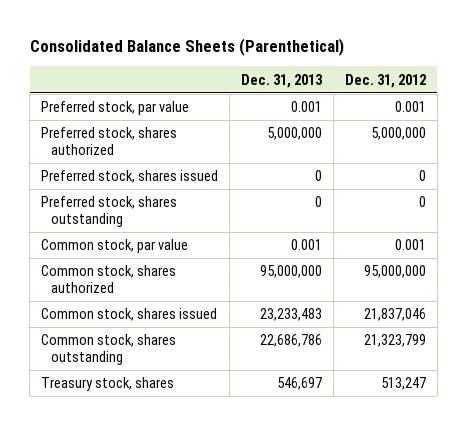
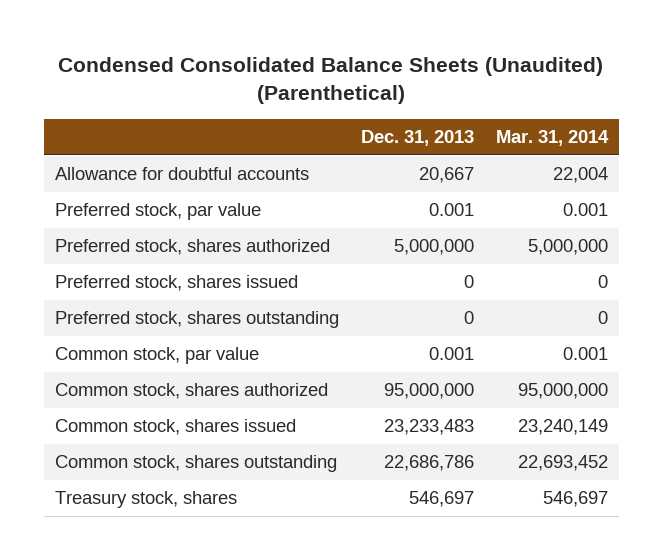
- Consolidated Balance Sheets (Parenthetical)
+ Condensed Consolidated Balance Sheets (Unaudited) (Parenthetical)
- | Dec. 31, 2013 | Dec. 31, 2012
+ | Dec. 31, 2013 | Mar. 31, 2014
+ Allowance for doubtful accounts | 20,667 | 22,004

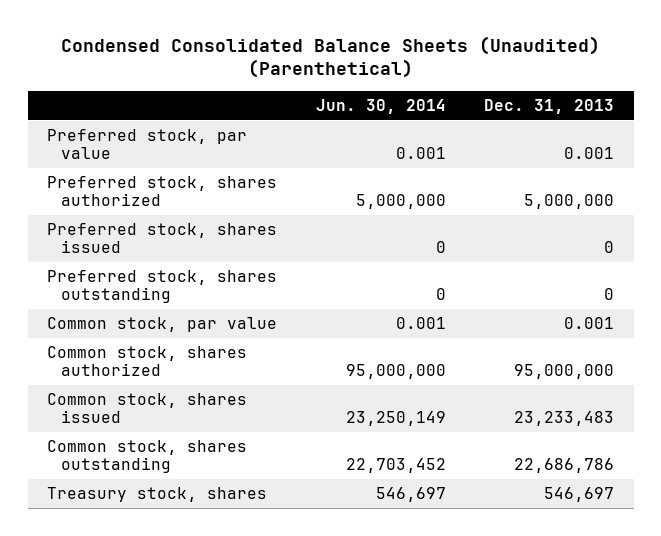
- | Dec. 31, 2013 | Mar. 31, 2014
+ | Jun. 30, 2014 | Dec. 31, 2013
- Allowance for doubtful accounts | 20,667 | 22,004

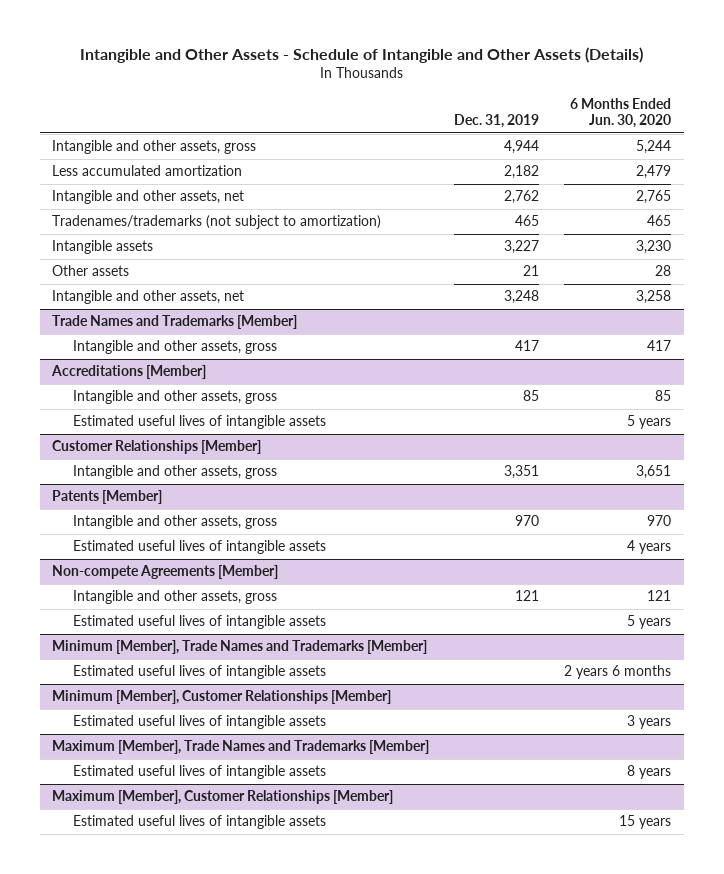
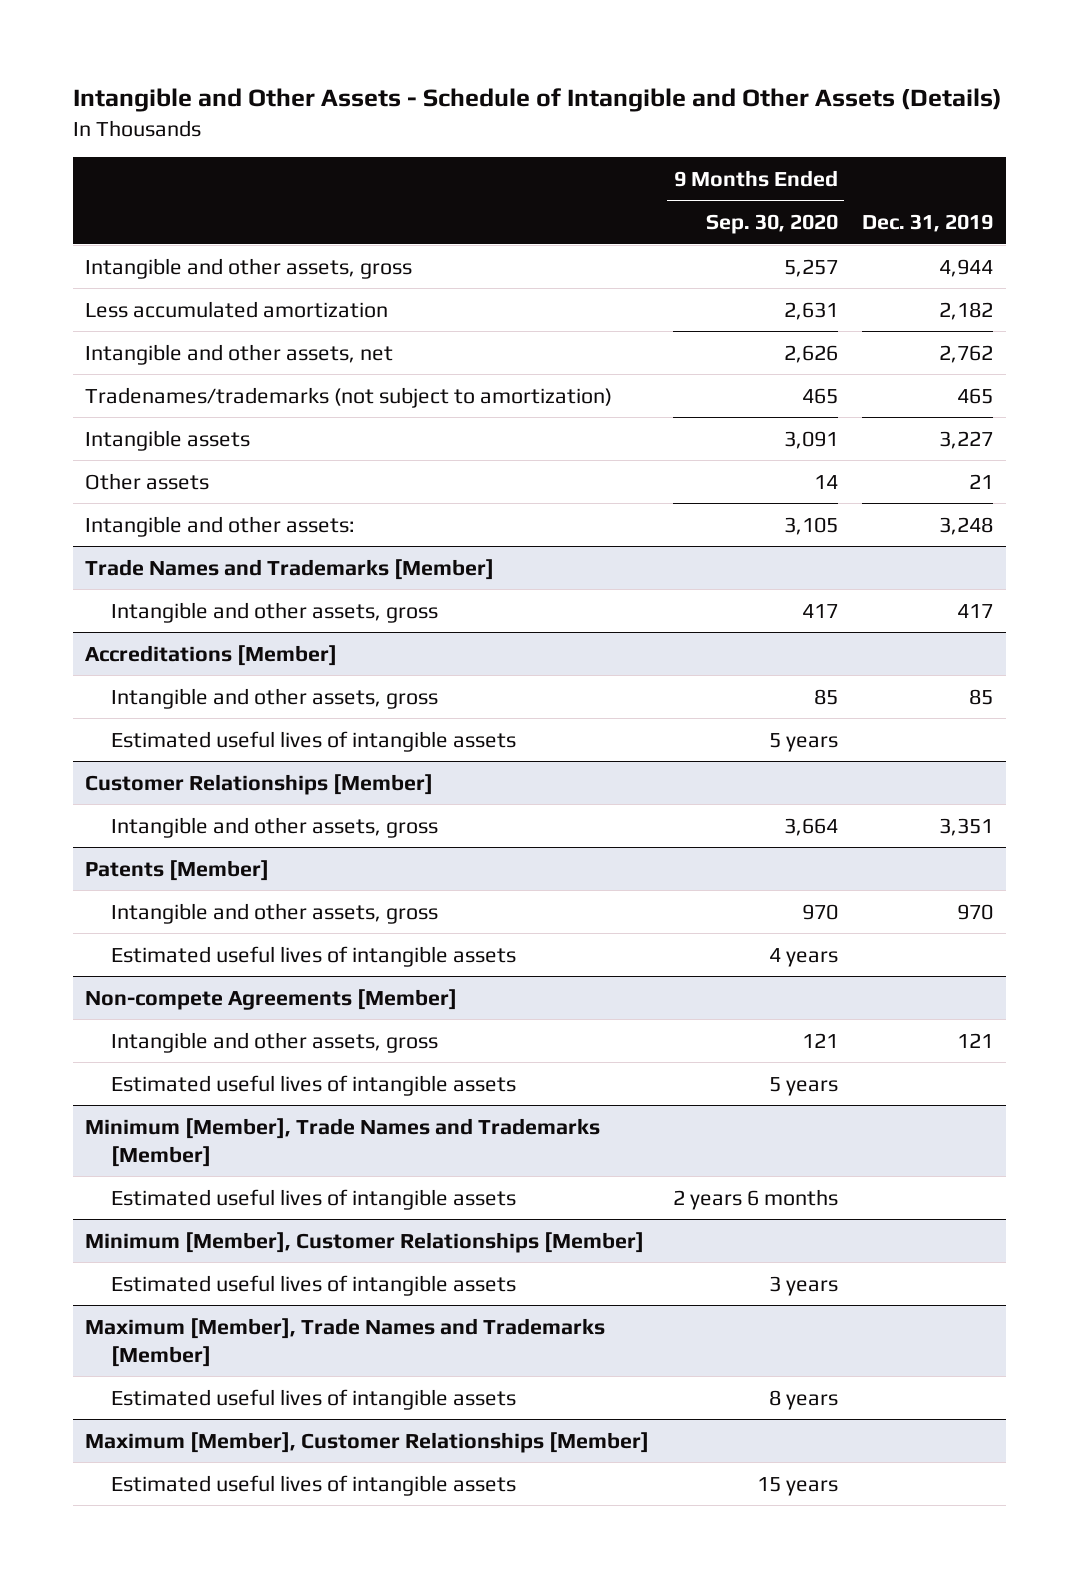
- | Dec. 31, 2019 | 6 Months Ended Jun. 30, 2020
+ | 9 Months Ended Sep. 30, 2020 | Dec. 31, 2019
- Intangible and other assets, net | 3,248 | 3,258
+ Intangible and other assets: | 3,105 | 3,248

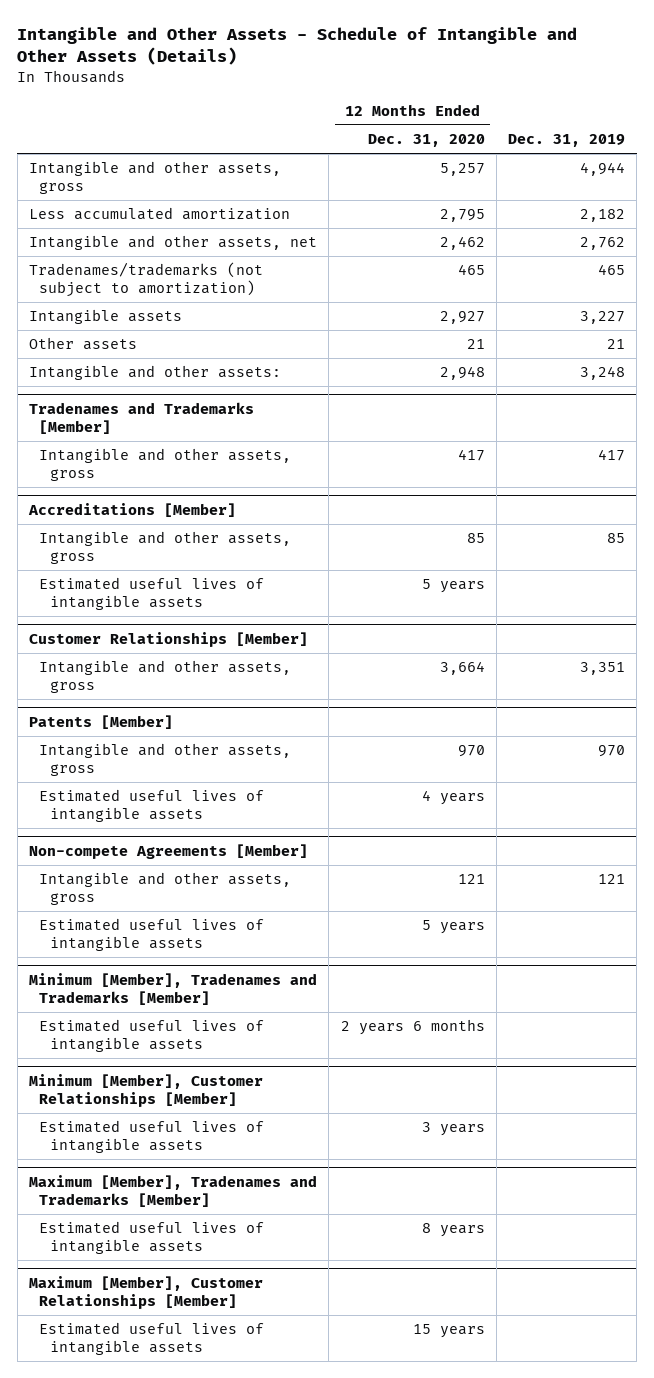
- | 9 Months Ended Sep. 30, 2020 | Dec. 31, 2019
+ | 12 Months Ended Dec. 31, 2020 | Dec. 31, 2019
- Trade Names and Trademarks [Member]
+ Tradenames and Trademarks [Member]
- Minimum [Member], Trade Names and Trademarks [Member]
+ Minimum [Member], Tradenames and Trademarks [Member]
- Maximum [Member], Trade Names and Trademarks [Member]
+ Maximum [Member], Tradenames and Trademarks [Member]

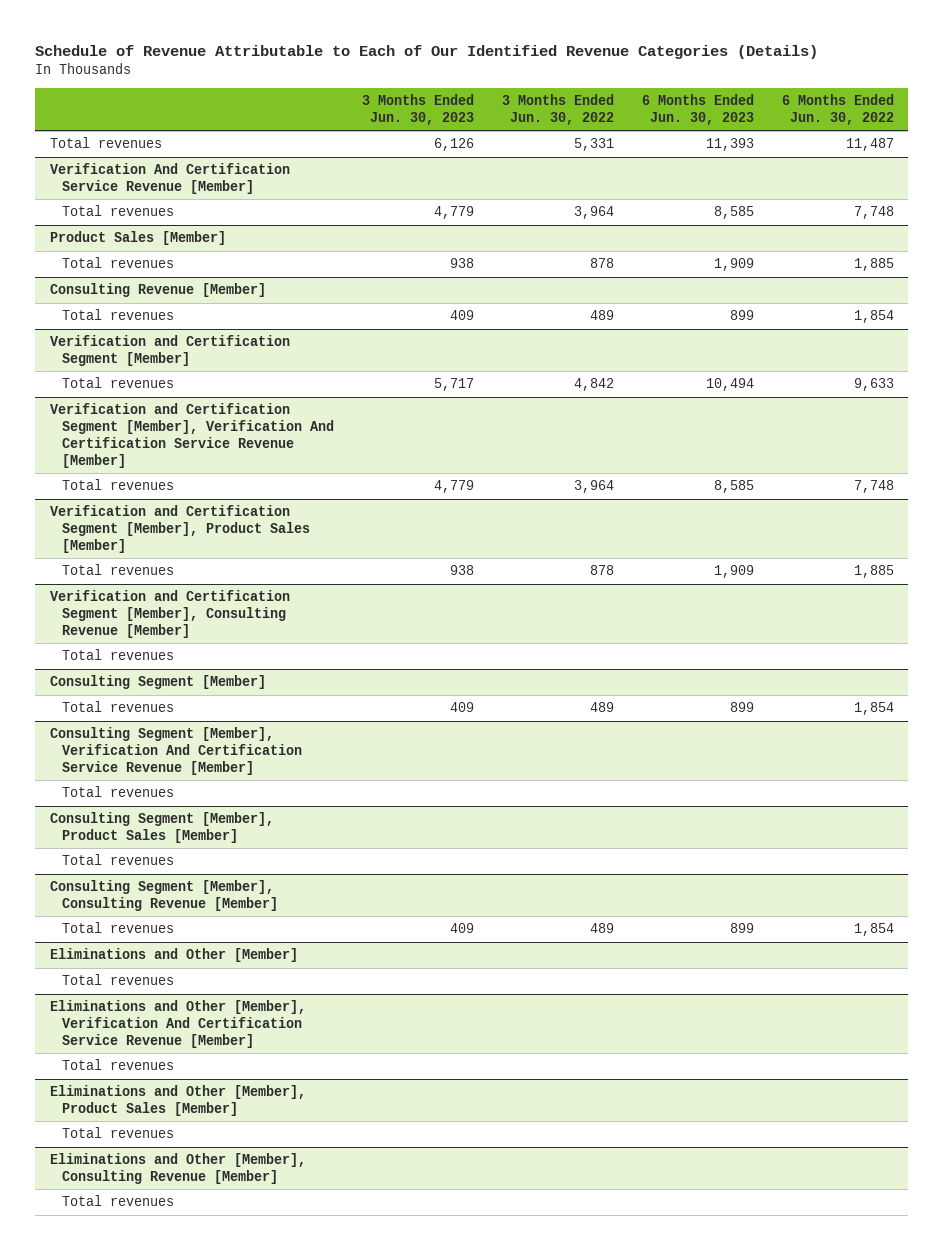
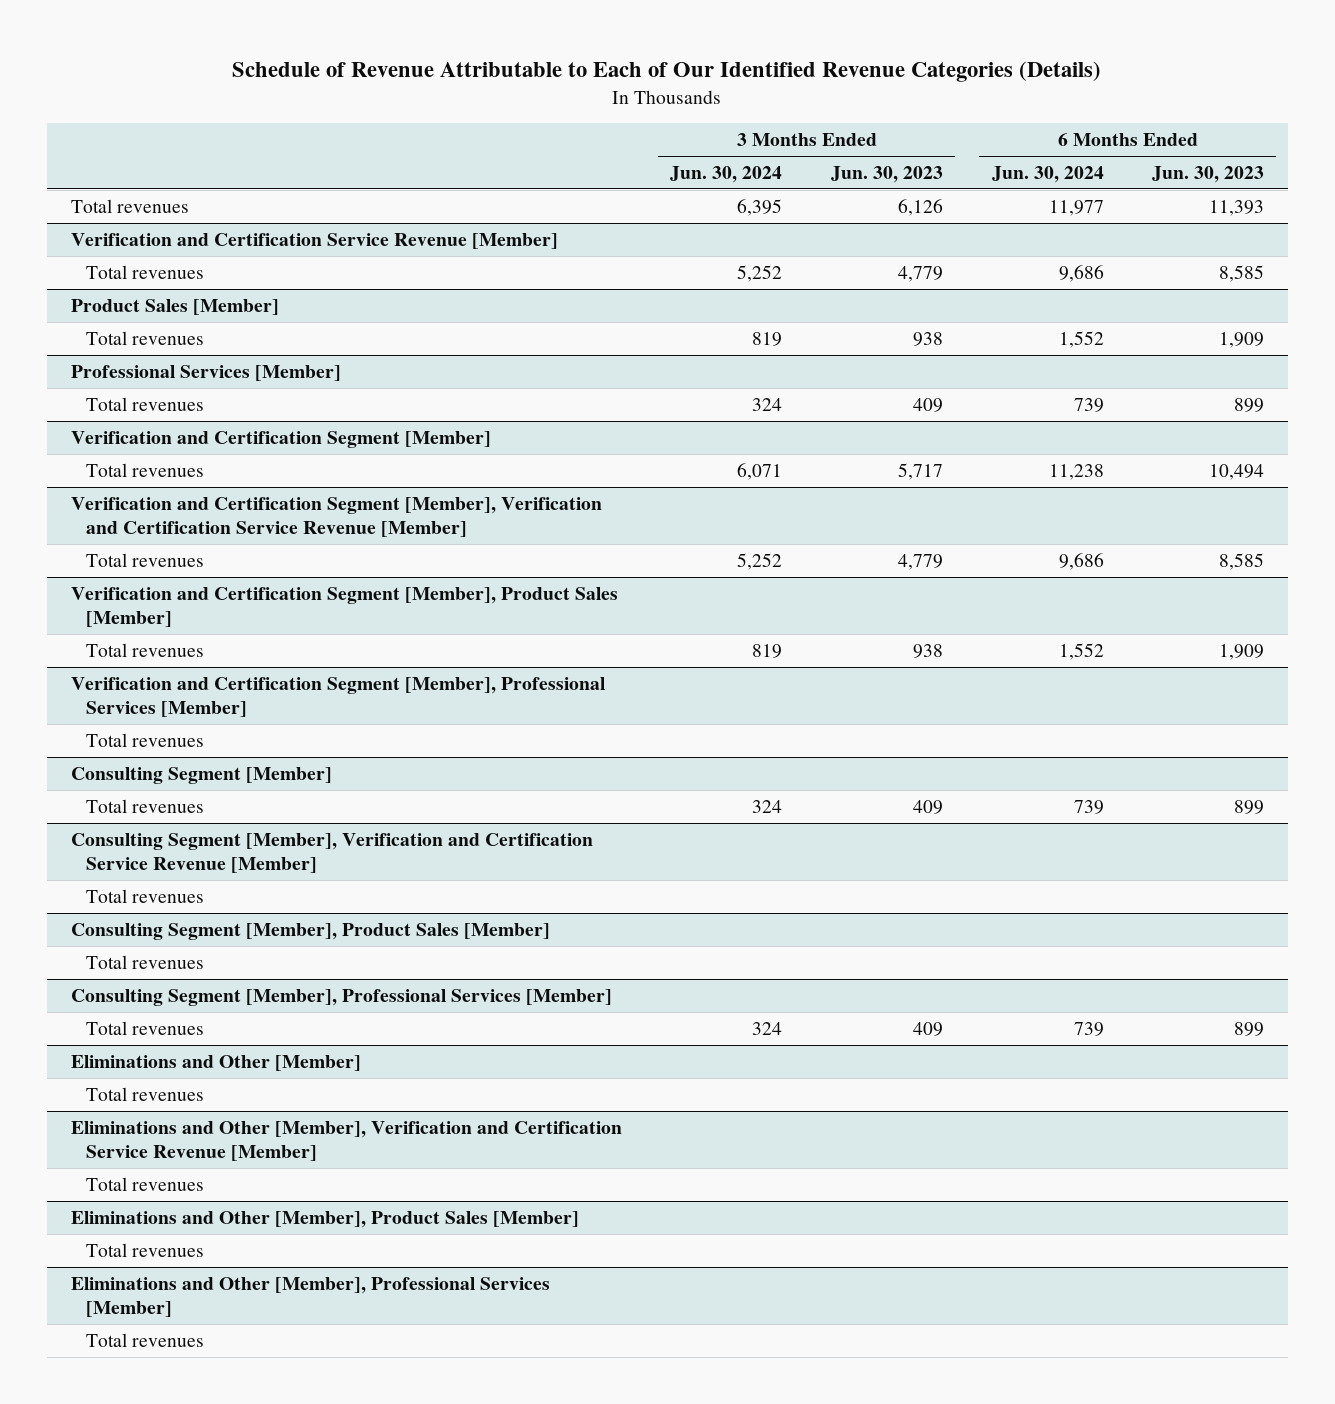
- | 3 Months Ended Jun. 30, 2023 | 3 Months Ended Jun. 30, 2022 | 6 Months Ended Jun. 30, 2023 | 6 Months Ended Jun. 30, 2022
+ | 3 Months Ended Jun. 30, 2024 | 3 Months Ended Jun. 30, 2023 | 6 Months Ended Jun. 30, 2024 | 6 Months Ended Jun. 30, 2023
- Verification And Certification Service Revenue [Member]
+ Verification and Certification Service Revenue [Member]
- Consulting Revenue [Member]
+ Professional Services [Member]
- Verification and Certification Segment [Member], Verification And Certification Service Revenue [Member]
+ Verification and Certification Segment [Member], Verification and Certification Service Revenue [Member]
- Verification and Certification Segment [Member], Consulting Revenue [Member]
+ Verification and Certification Segment [Member], Professional Services [Member]
- Consulting Segment [Member], Verification And Certification Service Revenue [Member]
+ Consulting Segment [Member], Verification and Certification Service Revenue [Member]
- Consulting Segment [Member], Consulting Revenue [Member]
+ Consulting Segment [Member], Professional Services [Member]
- Eliminations and Other [Member], Verification And Certification Service Revenue [Member]
+ Eliminations and Other [Member], Verification and Certification Service Revenue [Member]
- Eliminations and Other [Member], Consulting Revenue [Member]
+ Eliminations and Other [Member], Professional Services [Member]

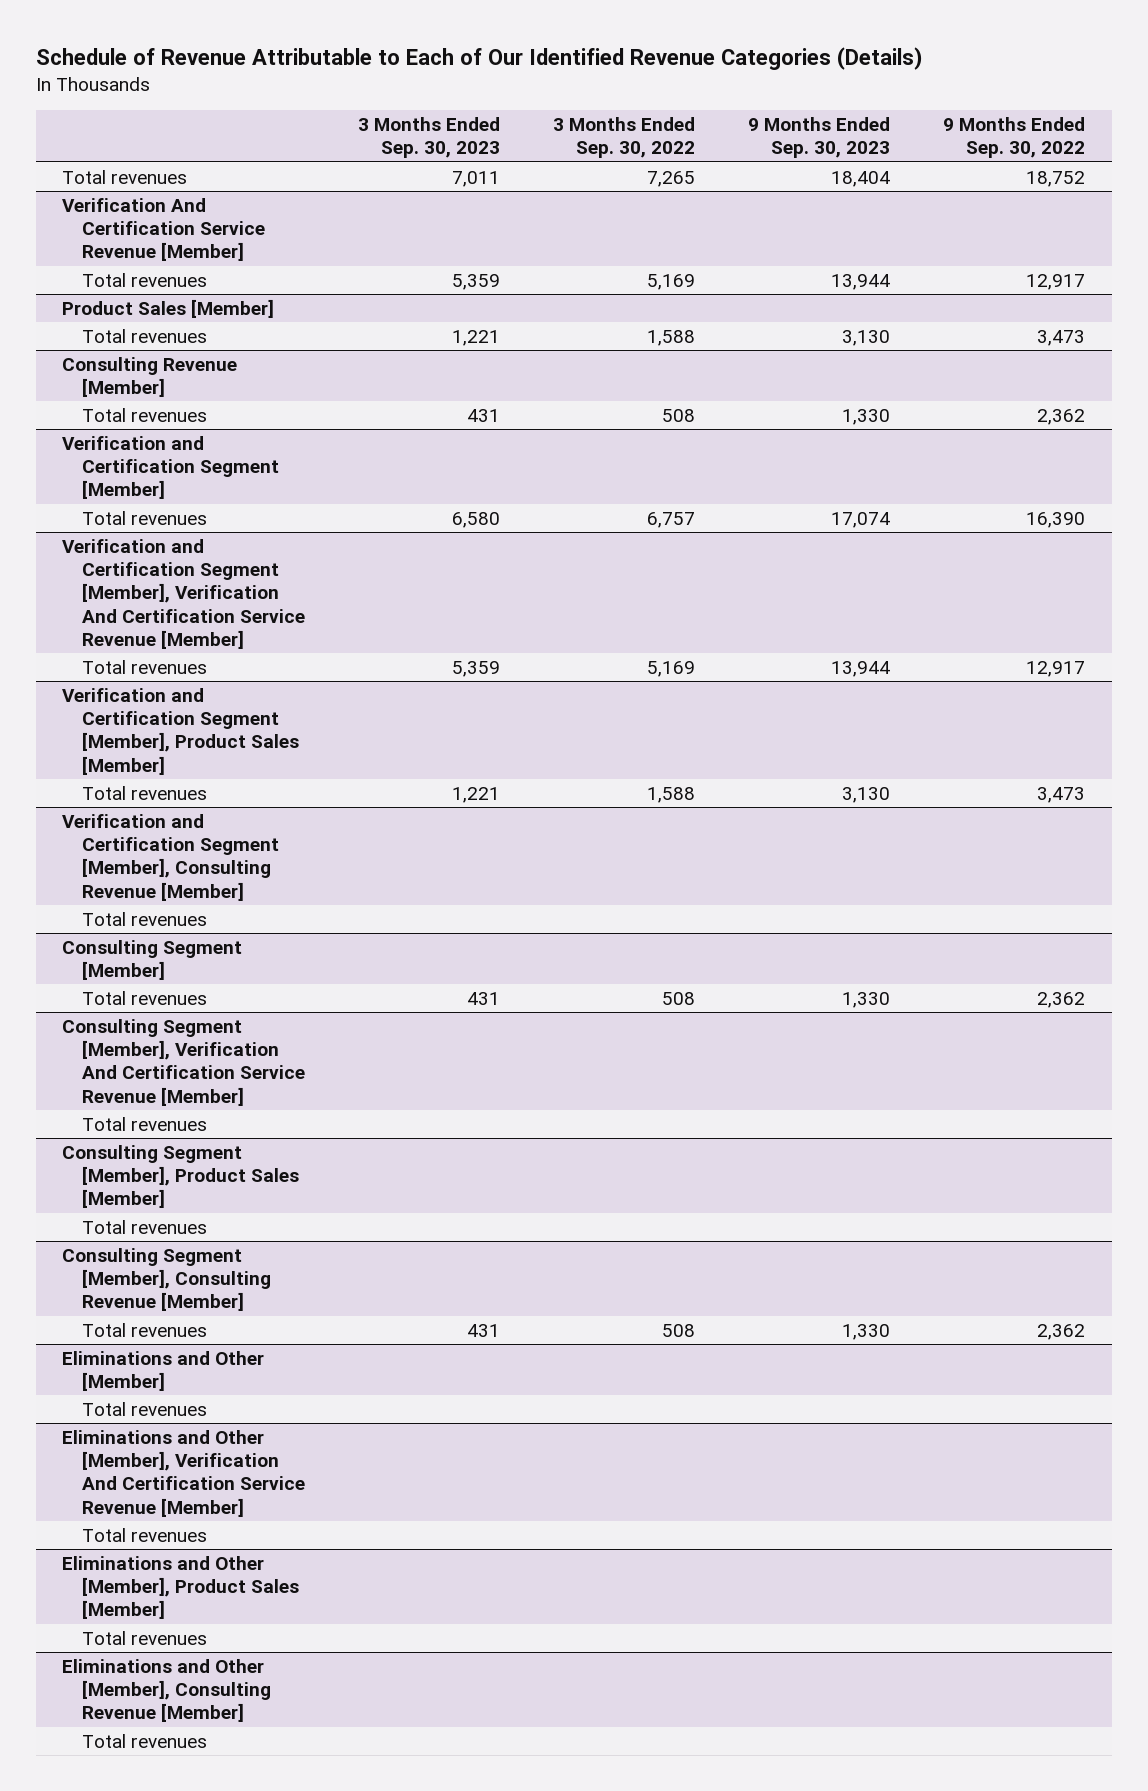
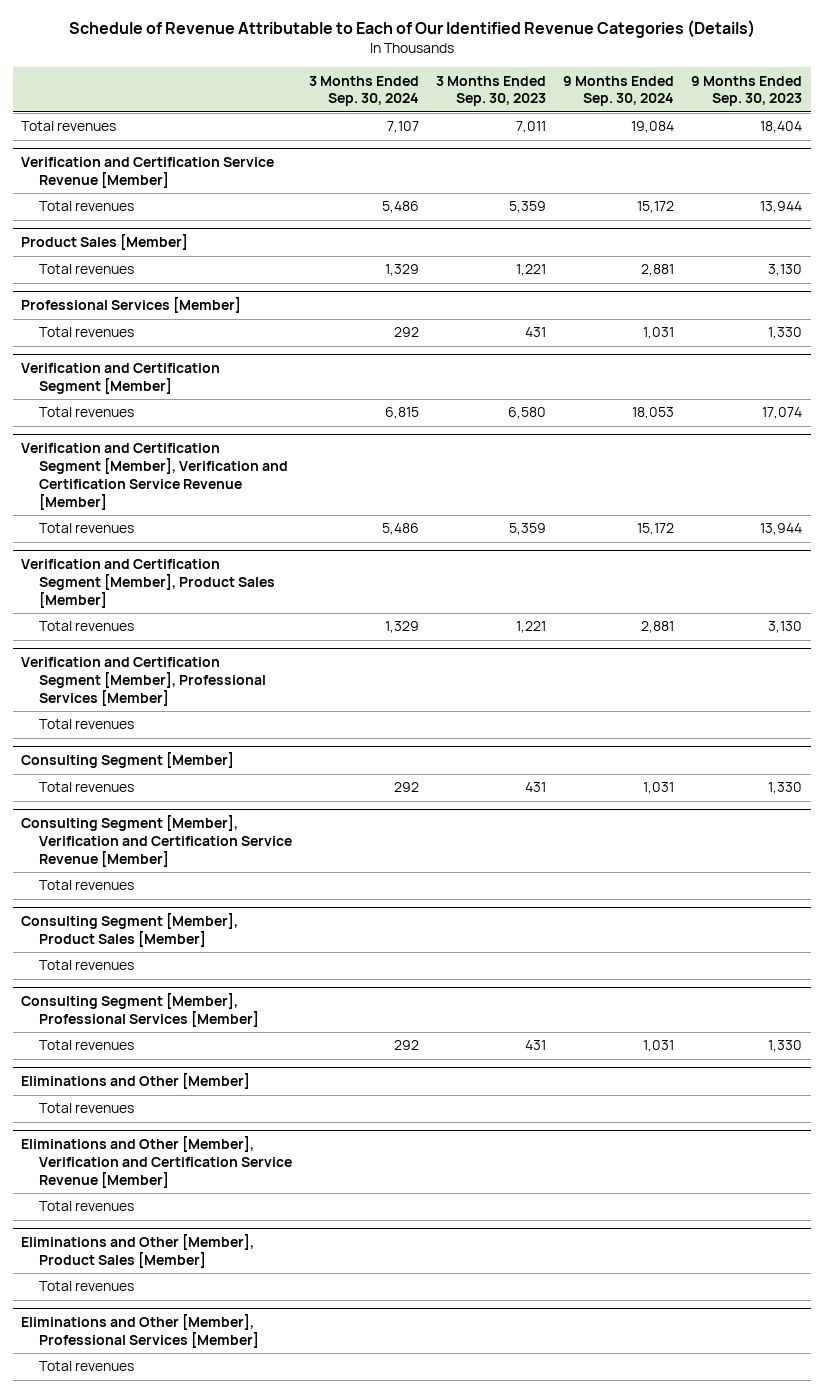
- | 3 Months Ended Sep. 30, 2023 | 3 Months Ended Sep. 30, 2022 | 9 Months Ended Sep. 30, 2023 | 9 Months Ended Sep. 30, 2022
+ | 3 Months Ended Sep. 30, 2024 | 3 Months Ended Sep. 30, 2023 | 9 Months Ended Sep. 30, 2024 | 9 Months Ended Sep. 30, 2023
- Verification And Certification Service Revenue [Member]
+ Verification and Certification Service Revenue [Member]
- Consulting Revenue [Member]
+ Professional Services [Member]
- Verification and Certification Segment [Member], Verification And Certification Service Revenue [Member]
+ Verification and Certification Segment [Member], Verification and Certification Service Revenue [Member]
- Verification and Certification Segment [Member], Consulting Revenue [Member]
+ Verification and Certification Segment [Member], Professional Services [Member]
- Consulting Segment [Member], Verification And Certification Service Revenue [Member]
+ Consulting Segment [Member], Verification and Certification Service Revenue [Member]
- Consulting Segment [Member], Consulting Revenue [Member]
+ Consulting Segment [Member], Professional Services [Member]
- Eliminations and Other [Member], Verification And Certification Service Revenue [Member]
+ Eliminations and Other [Member], Verification and Certification Service Revenue [Member]
- Eliminations and Other [Member], Consulting Revenue [Member]
+ Eliminations and Other [Member], Professional Services [Member]

